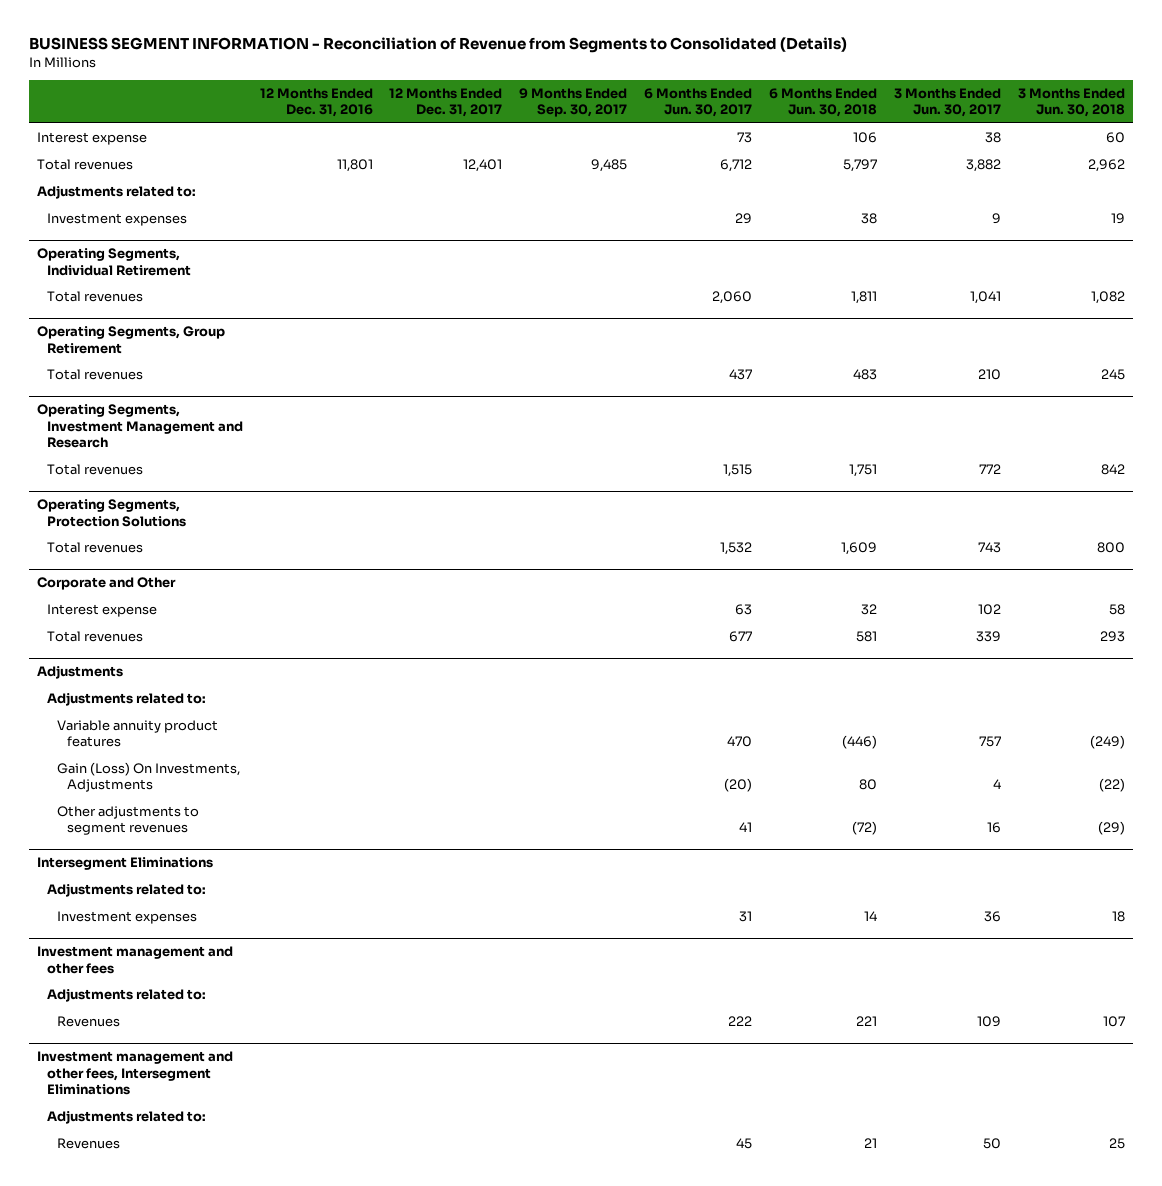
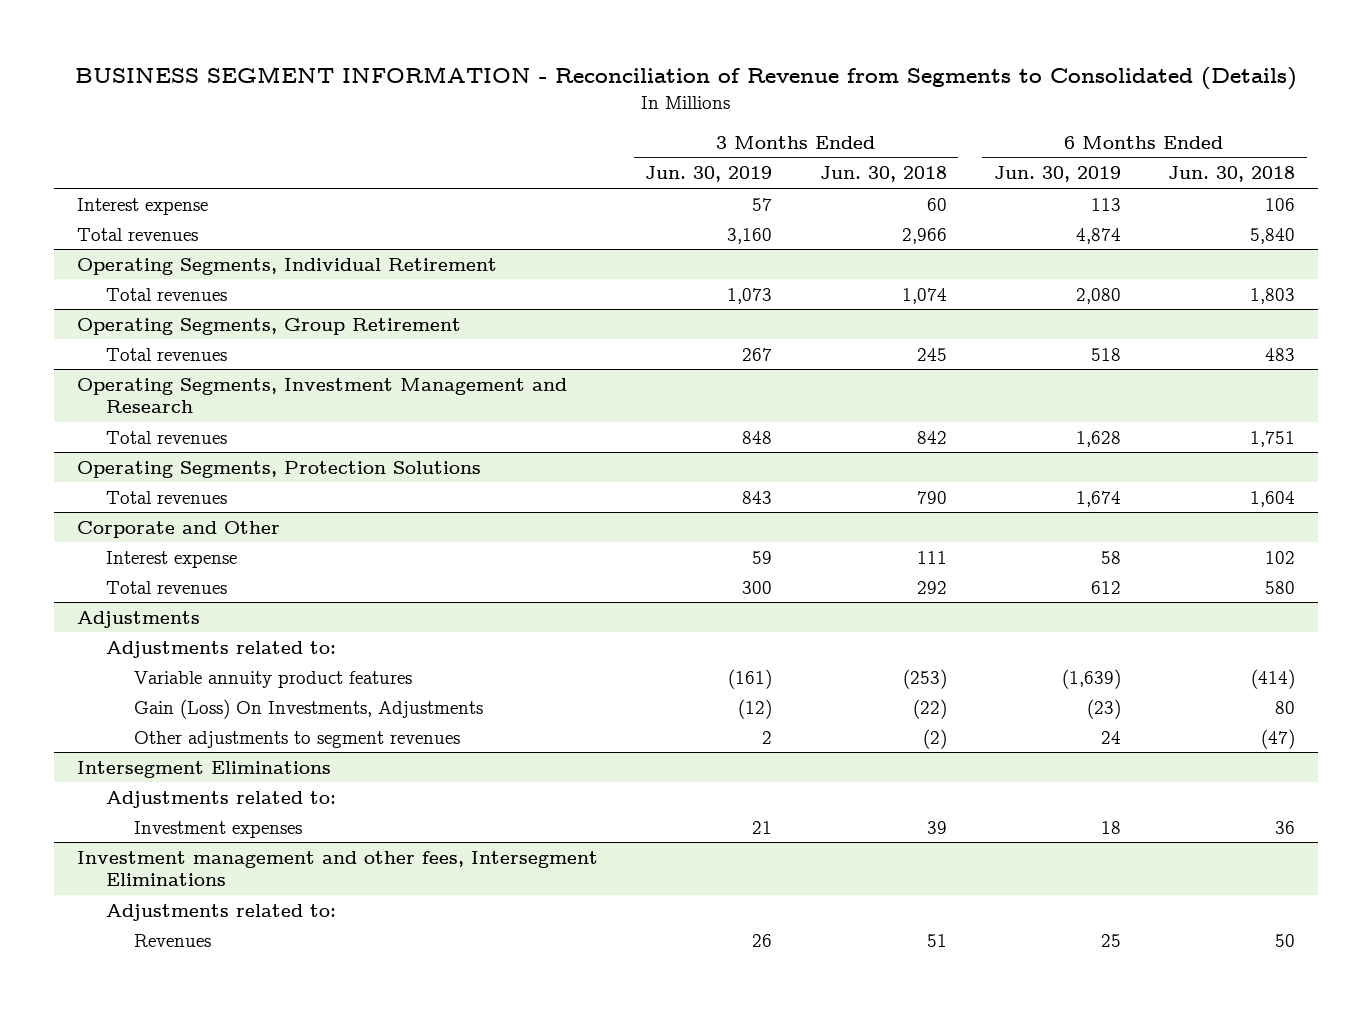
- | 12 Months Ended Dec. 31, 2016 | 12 Months Ended Dec. 31, 2017 | 9 Months Ended Sep. 30, 2017 | 6 Months Ended Jun. 30, 2017 | 6 Months Ended Jun. 30, 2018 | 3 Months Ended Jun. 30, 2017 | 3 Months Ended Jun. 30, 2018
+ | 3 Months Ended Jun. 30, 2019 | 3 Months Ended Jun. 30, 2018 | 6 Months Ended Jun. 30, 2019 | 6 Months Ended Jun. 30, 2018
- Total revenues | 11,801 | 12,401 | 9,485 | 6,712 | 5,797 | 3,882 | 2,962
- Adjustments related to:
- Investment expenses | | | | 29 | 38 | 9 | 19
+ Total revenues | 3,160 | 2,966 | 4,874 | 5,840
@ Operating Segments, Individual Retirement
- Total revenues | | | | 2,060 | 1,811 | 1,041 | 1,082
+ Total revenues | 1,073 | 1,074 | 2,080 | 1,803
@ Operating Segments, Protection Solutions
- Total revenues | | | | 1,532 | 1,609 | 743 | 800
+ Total revenues | 843 | 790 | 1,674 | 1,604
@ Corporate and Other
- Interest expense | | | | 63 | 32 | 102 | 58
- Total revenues | | | | 677 | 581 | 339 | 293
+ Interest expense | 59 | 111 | 58 | 102
+ Total revenues | 300 | 292 | 612 | 580
@ Adjustments
- Variable annuity product features | | | | 470 | (446) | 757 | (249)
+ Variable annuity product features | (161) | (253) | (1,639) | (414)
- Other adjustments to segment revenues | | | | 41 | (72) | 16 | (29)
+ Other adjustments to segment revenues | 2 | (2) | 24 | (47)
@ Intersegment Eliminations
- Investment expenses | | | | 31 | 14 | 36 | 18
- Investment management and other fees
- Adjustments related to:
- Revenues | | | | 222 | 221 | 109 | 107
@ Intersegment Eliminations
+ Investment expenses | 21 | 39 | 18 | 36
@ Investment management and other fees, Intersegment Eliminations
- Revenues | | | | 45 | 21 | 50 | 25
+ Revenues | 26 | 51 | 25 | 50

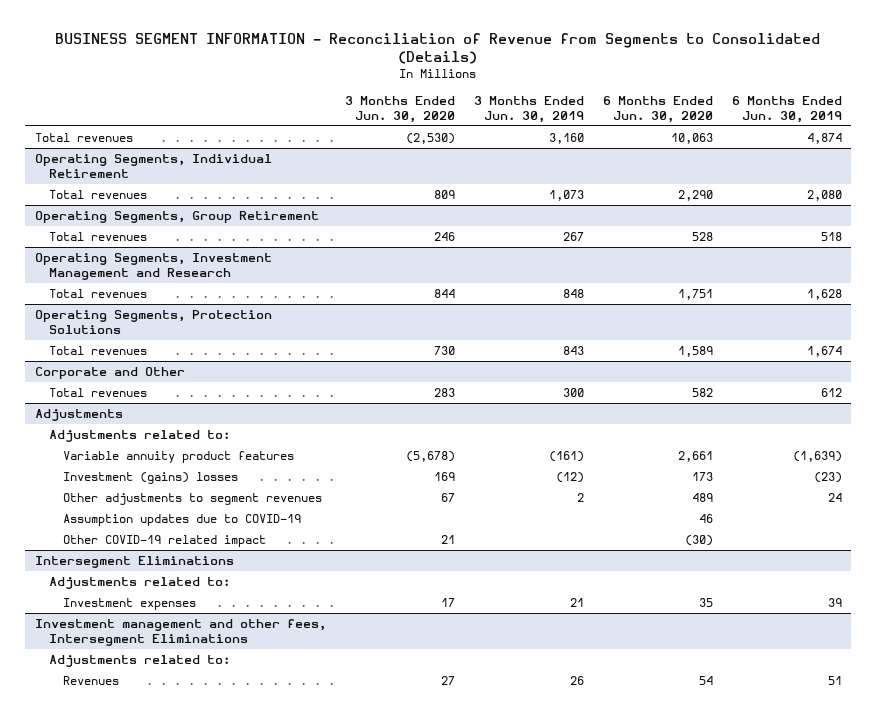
- | 3 Months Ended Jun. 30, 2019 | 3 Months Ended Jun. 30, 2018 | 6 Months Ended Jun. 30, 2019 | 6 Months Ended Jun. 30, 2018
+ | 3 Months Ended Jun. 30, 2020 | 3 Months Ended Jun. 30, 2019 | 6 Months Ended Jun. 30, 2020 | 6 Months Ended Jun. 30, 2019
- Interest expense | 57 | 60 | 113 | 106
@ Corporate and Other
- Interest expense | 59 | 111 | 58 | 102
@ Adjustments
- Gain (Loss) On Investments, Adjustments | (12) | (22) | (23) | 80
+ Investment (gains) losses | 169 | (12) | 173 | (23)
+ Assumption updates due to COVID-19 | | | 46 |
+ Other COVID-19 related impact | 21 | | (30) |
@ Intersegment Eliminations
- Investment expenses | 21 | 39 | 18 | 36
+ Investment expenses | 17 | 21 | 35 | 39
@ Investment management and other fees, Intersegment Eliminations
- Revenues | 26 | 51 | 25 | 50
+ Revenues | 27 | 26 | 54 | 51

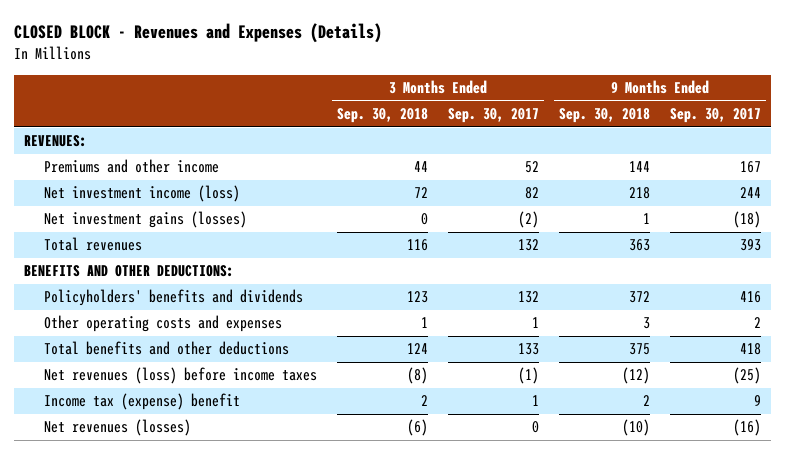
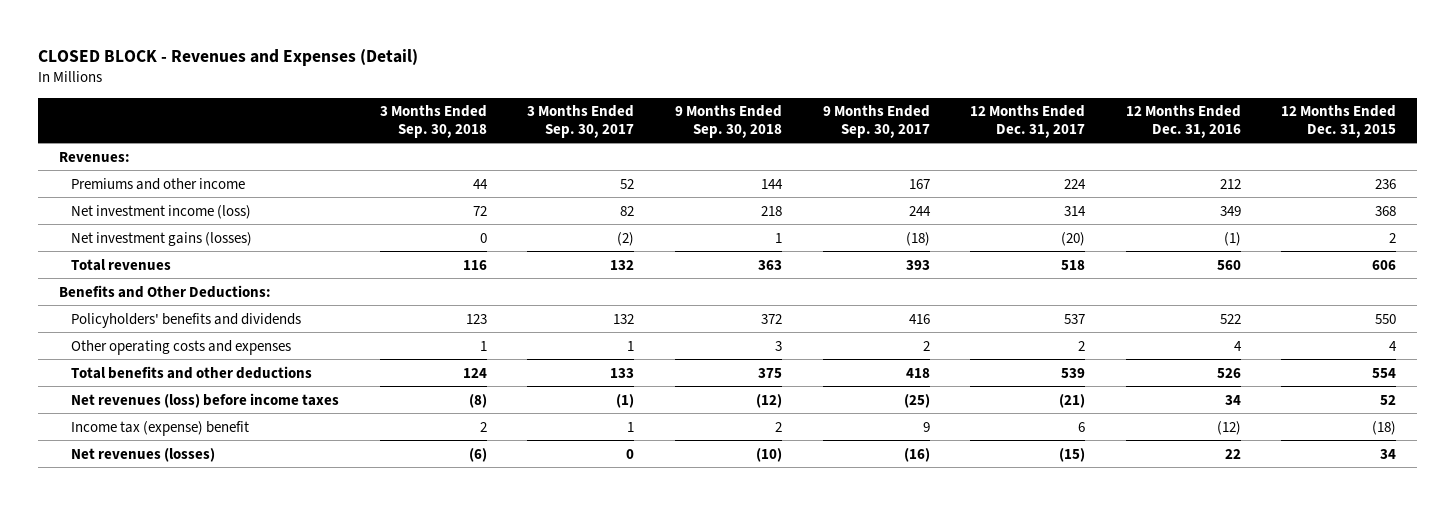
- CLOSED BLOCK - Revenues and Expenses (Details)
+ CLOSED BLOCK - Revenues and Expenses (Detail)
- | 3 Months Ended Sep. 30, 2018 | 3 Months Ended Sep. 30, 2017 | 9 Months Ended Sep. 30, 2018 | 9 Months Ended Sep. 30, 2017
+ | 3 Months Ended Sep. 30, 2018 | 3 Months Ended Sep. 30, 2017 | 9 Months Ended Sep. 30, 2018 | 9 Months Ended Sep. 30, 2017 | 12 Months Ended Dec. 31, 2017 | 12 Months Ended Dec. 31, 2016 | 12 Months Ended Dec. 31, 2015
- REVENUES:
+ Revenues:
- BENEFITS AND OTHER DEDUCTIONS:
+ Benefits and Other Deductions:

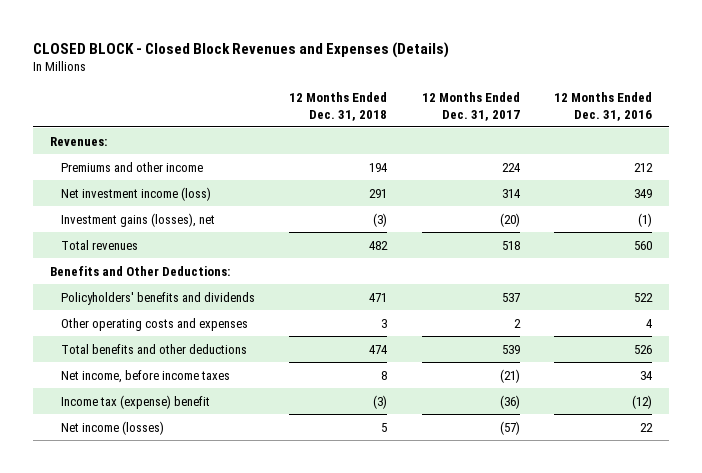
- CLOSED BLOCK - Revenues and Expenses (Detail)
+ CLOSED BLOCK - Closed Block Revenues and Expenses (Details)
- | 3 Months Ended Sep. 30, 2018 | 3 Months Ended Sep. 30, 2017 | 9 Months Ended Sep. 30, 2018 | 9 Months Ended Sep. 30, 2017 | 12 Months Ended Dec. 31, 2017 | 12 Months Ended Dec. 31, 2016 | 12 Months Ended Dec. 31, 2015
+ | 12 Months Ended Dec. 31, 2018 | 12 Months Ended Dec. 31, 2017 | 12 Months Ended Dec. 31, 2016
- Net investment gains (losses) | 0 | (2) | 1 | (18) | (20) | (1) | 2
+ Investment gains (losses), net | (3) | (20) | (1)
- Net revenues (loss) before income taxes | (8) | (1) | (12) | (25) | (21) | 34 | 52
- Income tax (expense) benefit | 2 | 1 | 2 | 9 | 6 | (12) | (18)
- Net revenues (losses) | (6) | 0 | (10) | (16) | (15) | 22 | 34
+ Net income, before income taxes | 8 | (21) | 34
+ Income tax (expense) benefit | (3) | (36) | (12)
+ Net income (losses) | 5 | (57) | 22

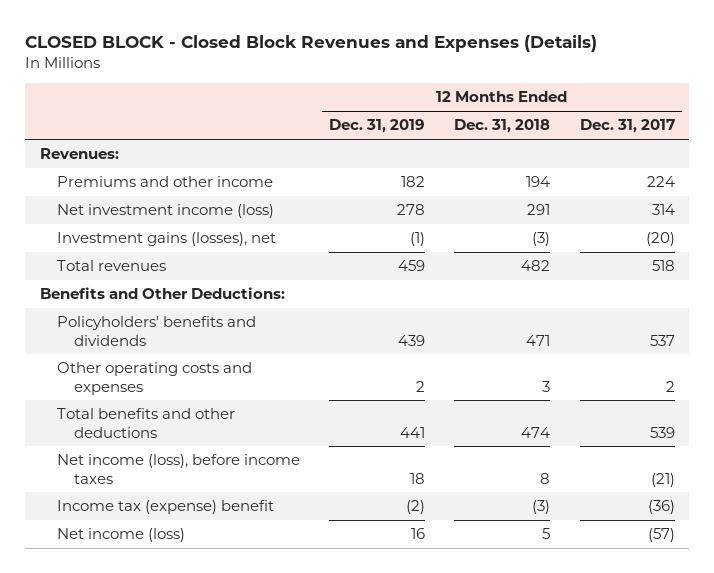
- | 12 Months Ended Dec. 31, 2018 | 12 Months Ended Dec. 31, 2017 | 12 Months Ended Dec. 31, 2016
+ | 12 Months Ended Dec. 31, 2019 | 12 Months Ended Dec. 31, 2018 | 12 Months Ended Dec. 31, 2017
- Net income, before income taxes | 8 | (21) | 34
+ Net income (loss), before income taxes | 18 | 8 | (21)
- Net income (losses) | 5 | (57) | 22
+ Net income (loss) | 16 | 5 | (57)

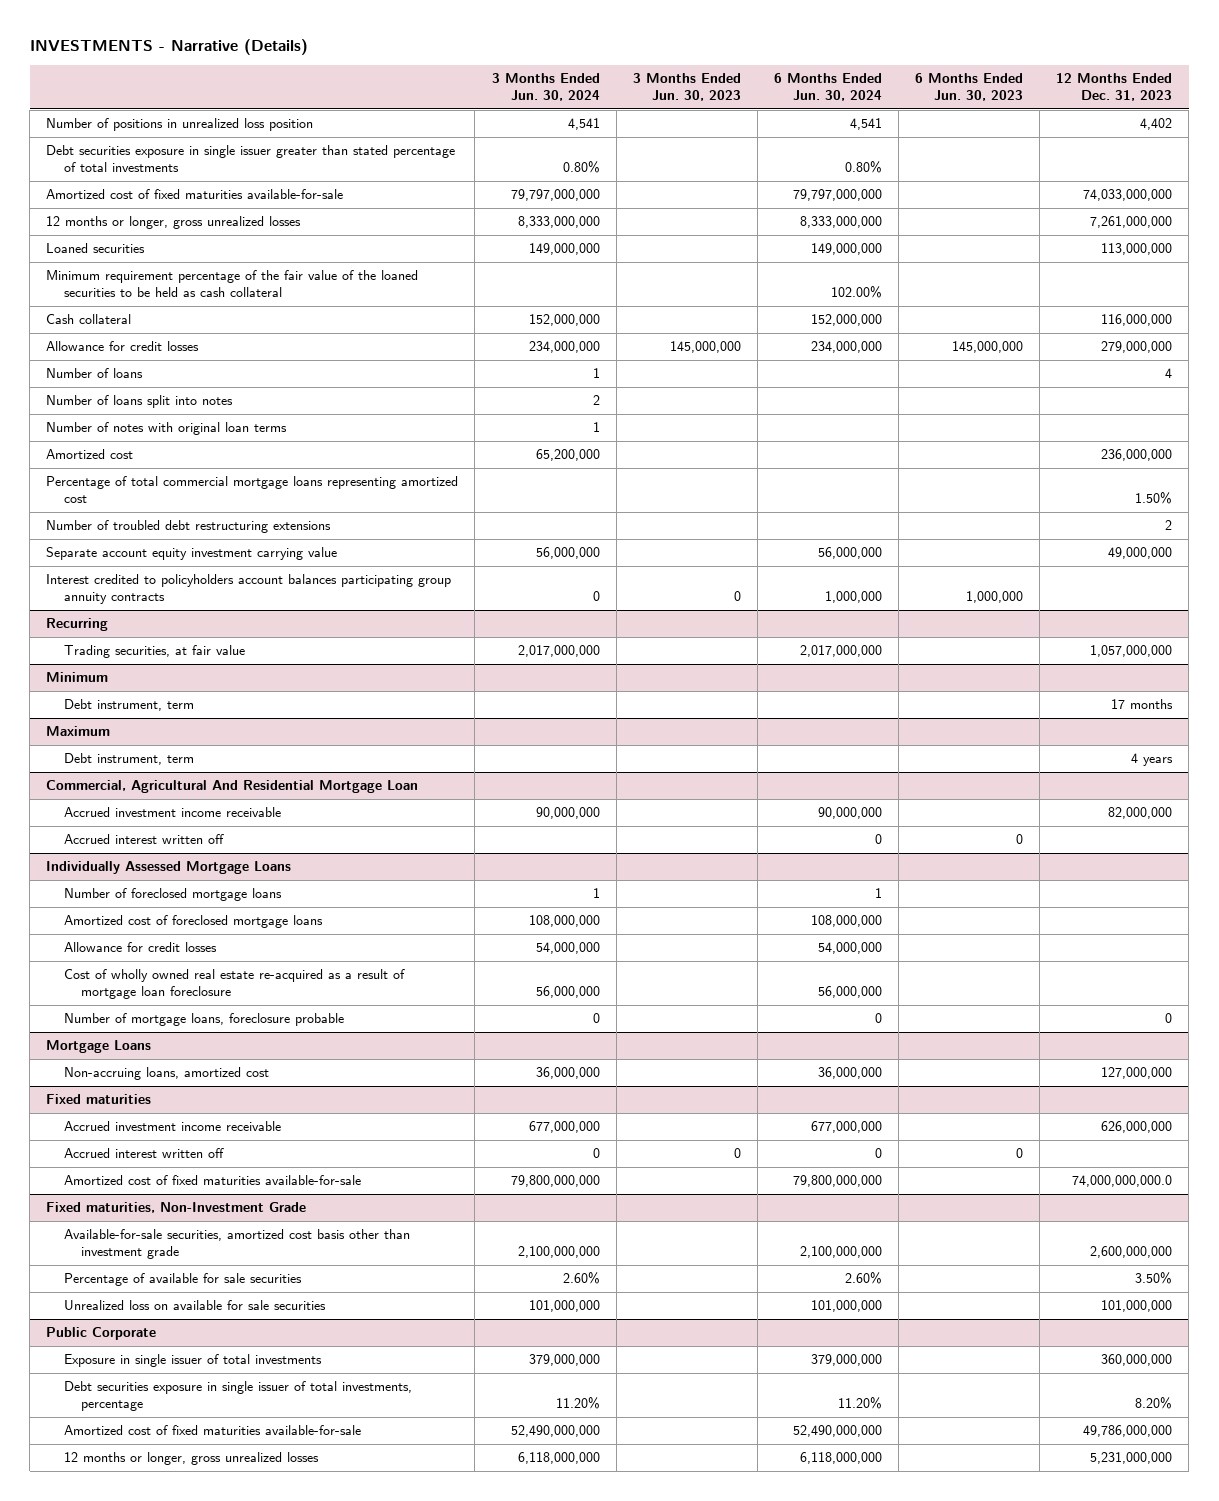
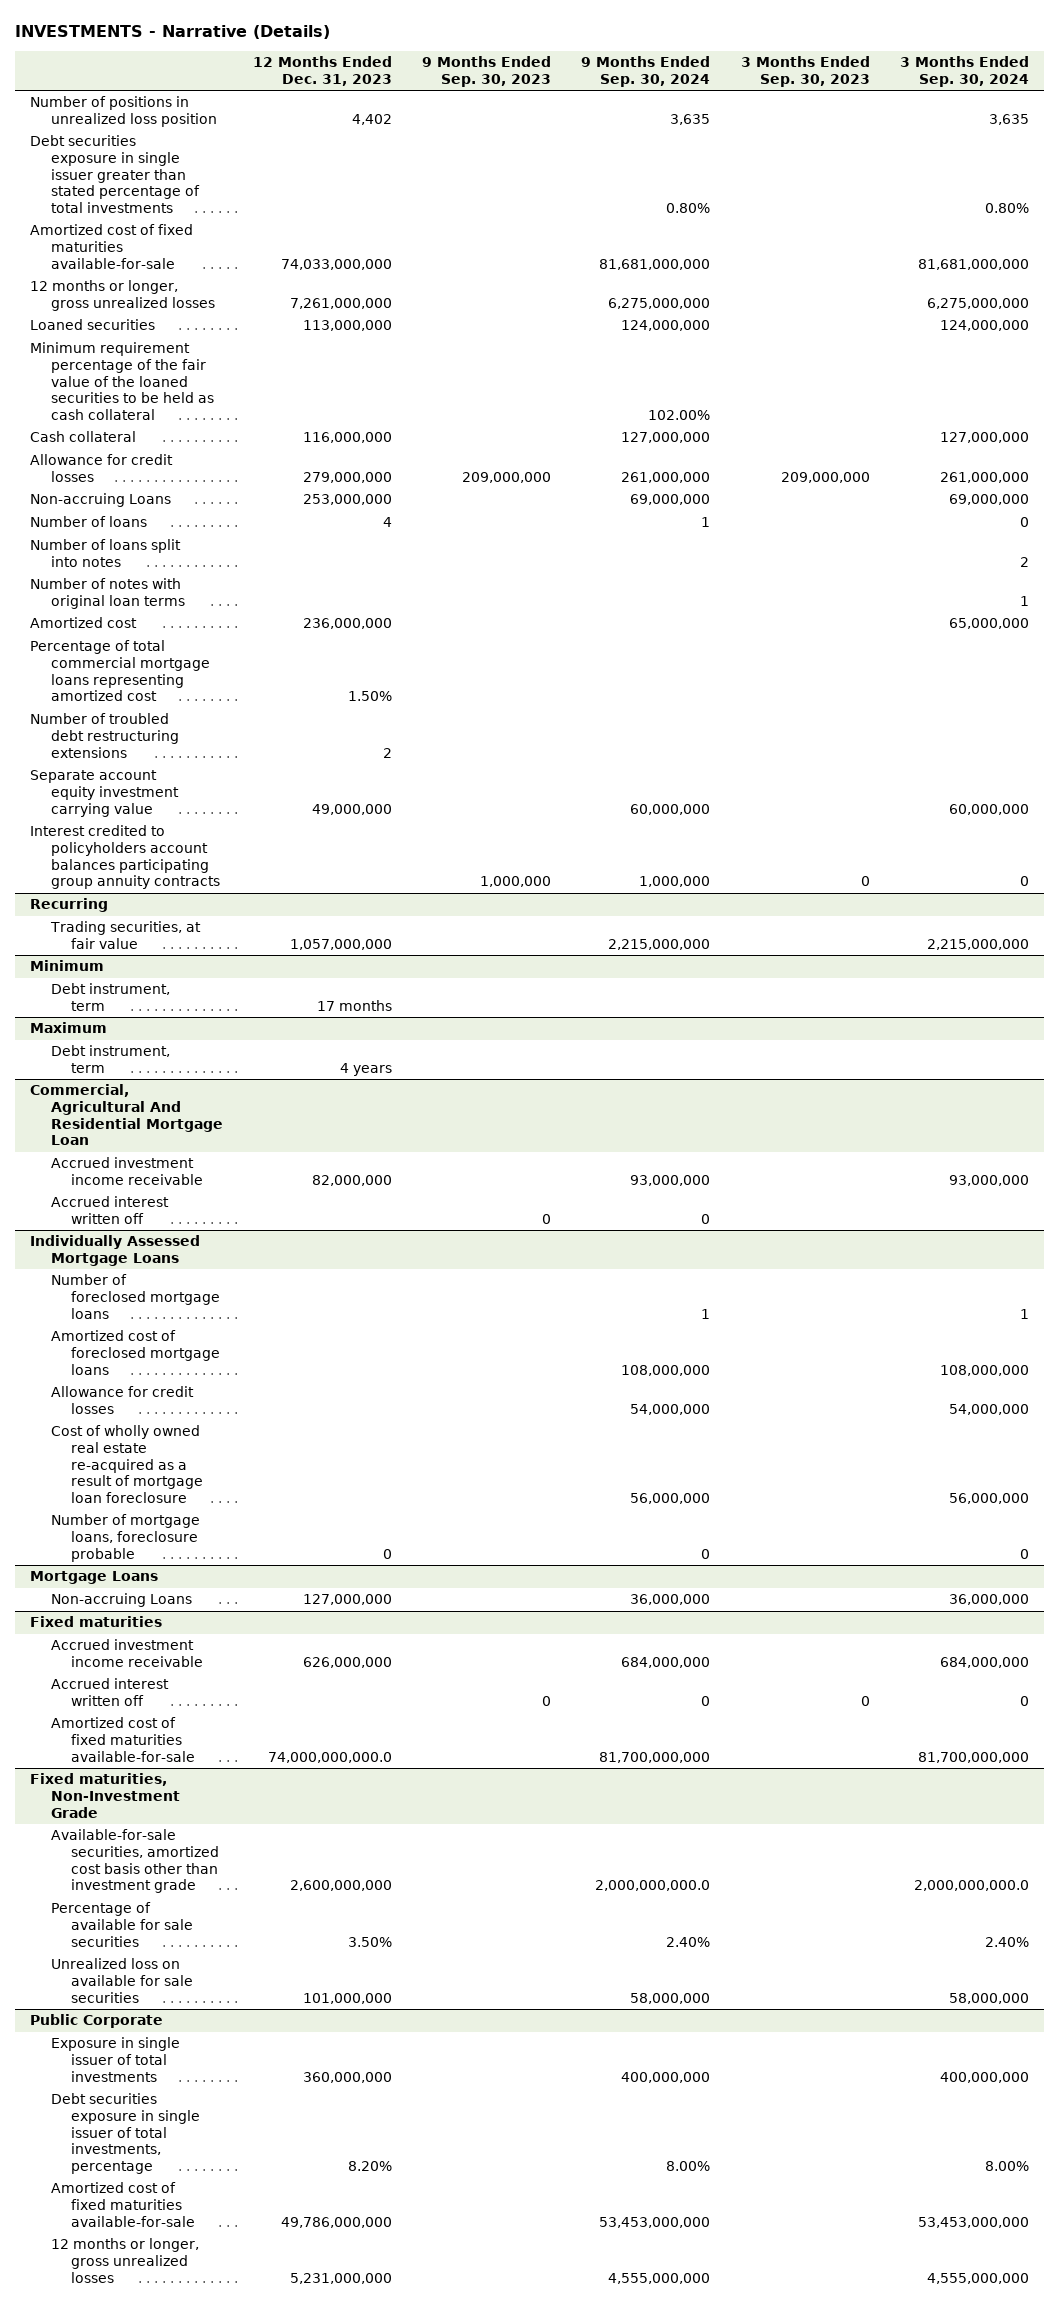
- | 3 Months Ended Jun. 30, 2024 | 3 Months Ended Jun. 30, 2023 | 6 Months Ended Jun. 30, 2024 | 6 Months Ended Jun. 30, 2023 | 12 Months Ended Dec. 31, 2023
+ | 12 Months Ended Dec. 31, 2023 | 9 Months Ended Sep. 30, 2023 | 9 Months Ended Sep. 30, 2024 | 3 Months Ended Sep. 30, 2023 | 3 Months Ended Sep. 30, 2024
+ Non-accruing Loans | 253,000,000 | | 69,000,000 | | 69,000,000
@ Mortgage Loans
- Non-accruing loans, amortized cost | 36,000,000 | | 36,000,000 | | 127,000,000
+ Non-accruing Loans | 127,000,000 | | 36,000,000 | | 36,000,000

